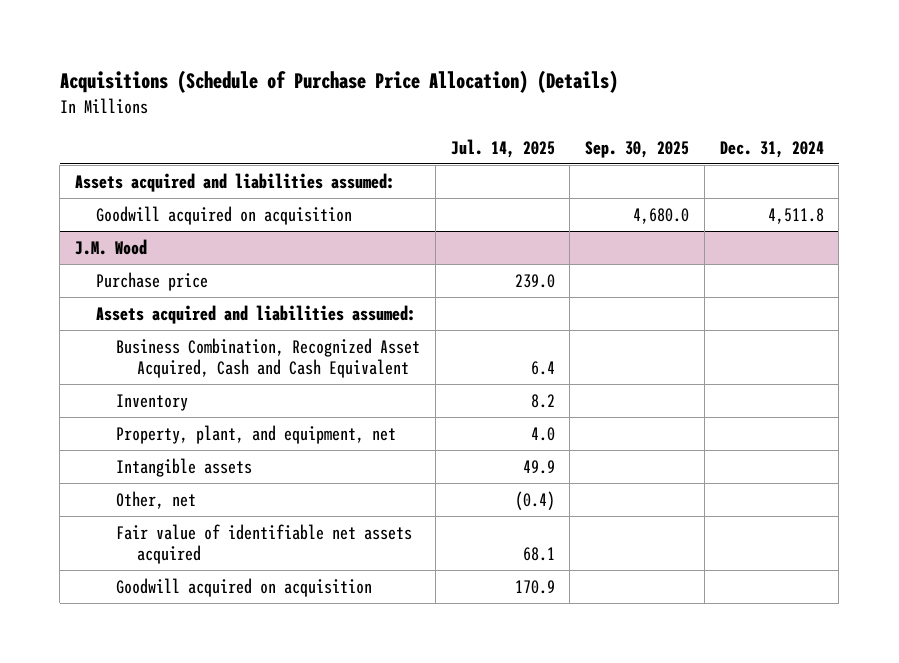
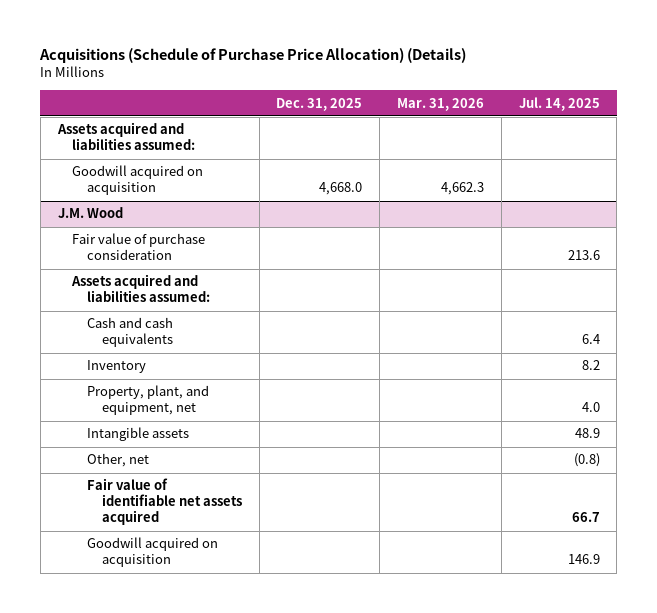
- | Jul. 14, 2025 | Sep. 30, 2025 | Dec. 31, 2024
+ | Dec. 31, 2025 | Mar. 31, 2026 | Jul. 14, 2025
@ J.M. Wood
- Purchase price | 239.0 | |
+ Fair value of purchase consideration | | | 213.6
- Business Combination, Recognized Asset Acquired, Cash and Cash Equivalent | 6.4 | |
+ Cash and cash equivalents | | | 6.4
- Intangible assets | 49.9 | |
- Other, net | (0.4) | |
- Fair value of identifiable net assets acquired | 68.1 | |
- Goodwill acquired on acquisition | 170.9 | |
+ Intangible assets | | | 48.9
+ Other, net | | | (0.8)
+ Fair value of identifiable net assets acquired | | | 66.7
+ Goodwill acquired on acquisition | | | 146.9

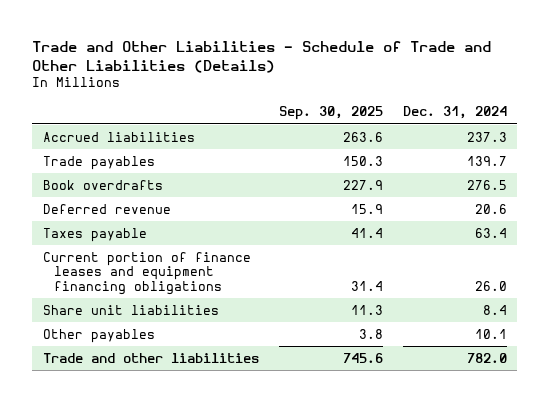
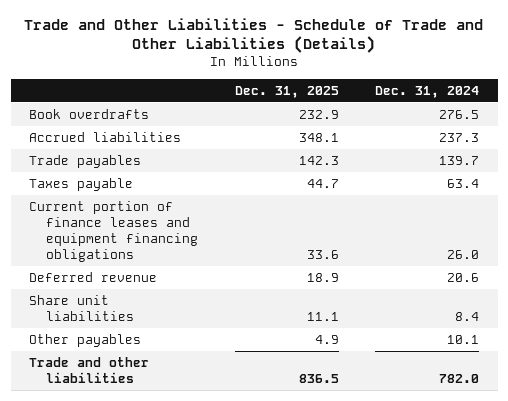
- | Sep. 30, 2025 | Dec. 31, 2024
+ | Dec. 31, 2025 | Dec. 31, 2024
moved up: Book overdrafts | 232.9 | 276.5
moved down: Deferred revenue | 18.9 | 20.6

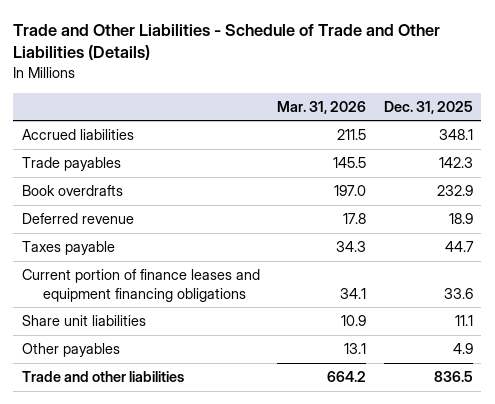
- | Dec. 31, 2025 | Dec. 31, 2024
+ | Mar. 31, 2026 | Dec. 31, 2025
moved down: Book overdrafts | 197.0 | 232.9
moved up: Deferred revenue | 17.8 | 18.9

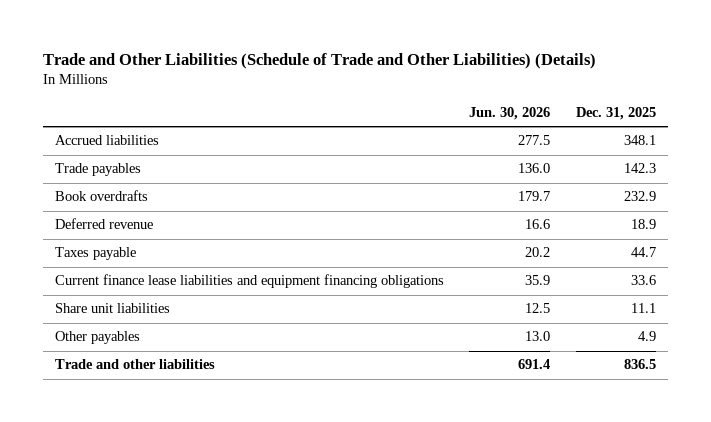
- Trade and Other Liabilities - Schedule of Trade and Other Liabilities (Details)
+ Trade and Other Liabilities (Schedule of Trade and Other Liabilities) (Details)
- | Mar. 31, 2026 | Dec. 31, 2025
+ | Jun. 30, 2026 | Dec. 31, 2025
- Current portion of finance leases and equipment financing obligations | 34.1 | 33.6
+ Current finance lease liabilities and equipment financing obligations | 35.9 | 33.6

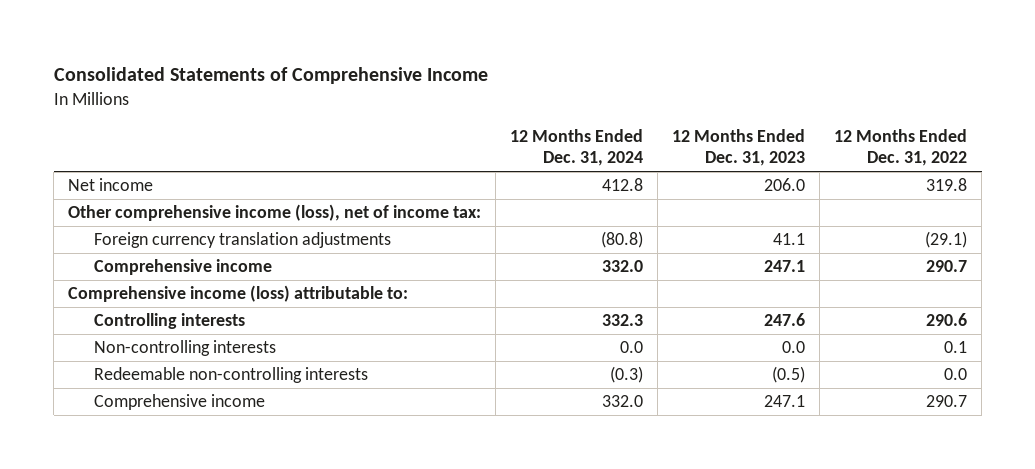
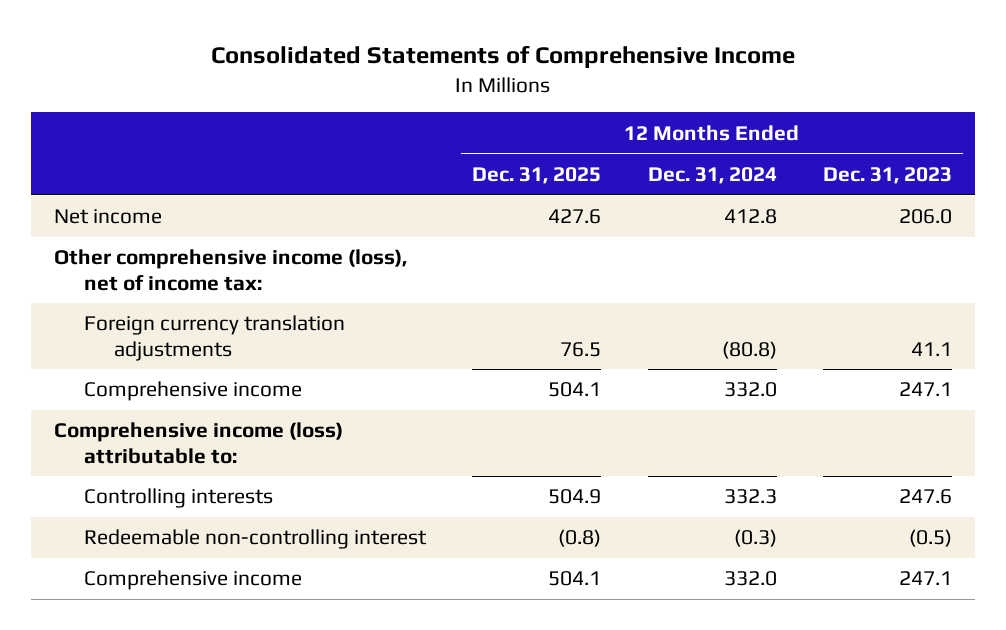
- | 12 Months Ended Dec. 31, 2024 | 12 Months Ended Dec. 31, 2023 | 12 Months Ended Dec. 31, 2022
+ | 12 Months Ended Dec. 31, 2025 | 12 Months Ended Dec. 31, 2024 | 12 Months Ended Dec. 31, 2023
- Non-controlling interests | 0.0 | 0.0 | 0.1
- Redeemable non-controlling interests | (0.3) | (0.5) | 0.0
+ Redeemable non-controlling interest | (0.8) | (0.3) | (0.5)

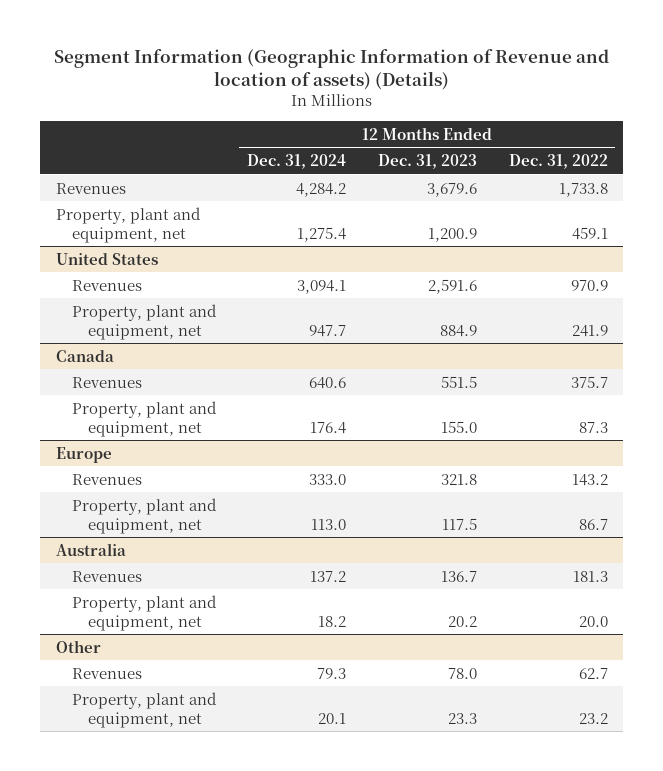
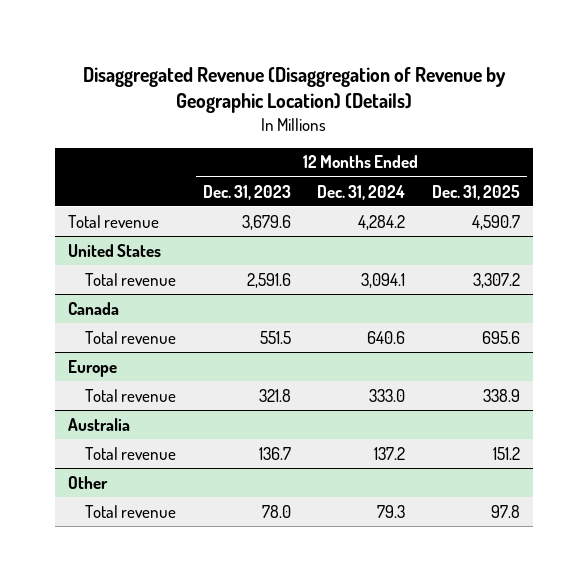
- Segment Information (Geographic Information of Revenue and location of assets) (Details)
+ Disaggregated Revenue (Disaggregation of Revenue by Geographic Location) (Details)
- | 12 Months Ended Dec. 31, 2024 | 12 Months Ended Dec. 31, 2023 | 12 Months Ended Dec. 31, 2022
+ | 12 Months Ended Dec. 31, 2023 | 12 Months Ended Dec. 31, 2024 | 12 Months Ended Dec. 31, 2025
- Revenues | 4,284.2 | 3,679.6 | 1,733.8
- Property, plant and equipment, net | 1,275.4 | 1,200.9 | 459.1
+ Total revenue | 3,679.6 | 4,284.2 | 4,590.7
@ United States
- Revenues | 3,094.1 | 2,591.6 | 970.9
- Property, plant and equipment, net | 947.7 | 884.9 | 241.9
+ Total revenue | 2,591.6 | 3,094.1 | 3,307.2
@ Canada
- Revenues | 640.6 | 551.5 | 375.7
- Property, plant and equipment, net | 176.4 | 155.0 | 87.3
+ Total revenue | 551.5 | 640.6 | 695.6
@ Europe
- Revenues | 333.0 | 321.8 | 143.2
- Property, plant and equipment, net | 113.0 | 117.5 | 86.7
+ Total revenue | 321.8 | 333.0 | 338.9
@ Australia
- Revenues | 137.2 | 136.7 | 181.3
- Property, plant and equipment, net | 18.2 | 20.2 | 20.0
+ Total revenue | 136.7 | 137.2 | 151.2
@ Other
- Revenues | 79.3 | 78.0 | 62.7
- Property, plant and equipment, net | 20.1 | 23.3 | 23.2
+ Total revenue | 78.0 | 79.3 | 97.8

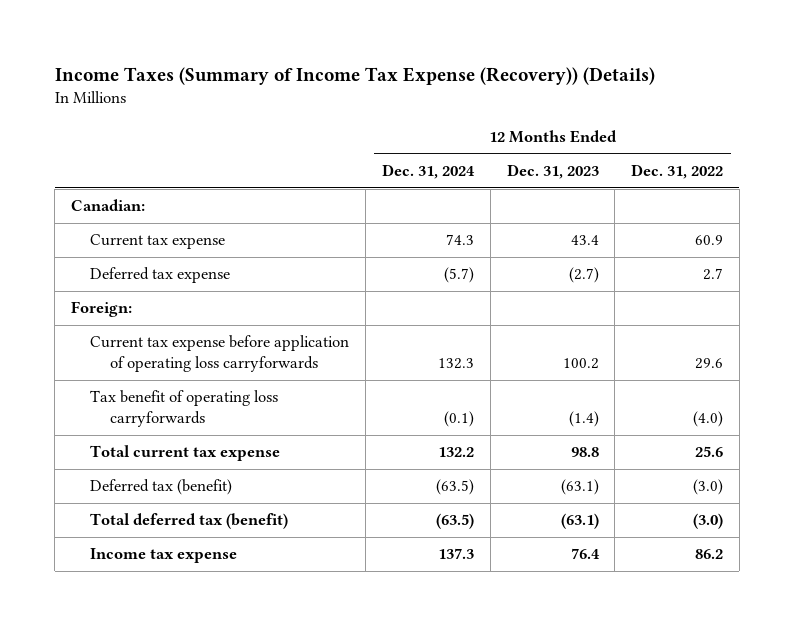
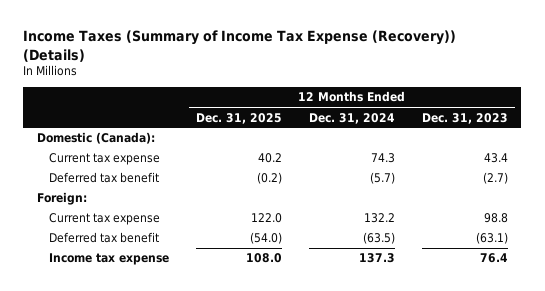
- | 12 Months Ended Dec. 31, 2024 | 12 Months Ended Dec. 31, 2023 | 12 Months Ended Dec. 31, 2022
+ | 12 Months Ended Dec. 31, 2025 | 12 Months Ended Dec. 31, 2024 | 12 Months Ended Dec. 31, 2023
- Canadian:
+ Domestic (Canada):
- Deferred tax expense | (5.7) | (2.7) | 2.7
+ Deferred tax benefit | (0.2) | (5.7) | (2.7)
- Current tax expense before application of operating loss carryforwards | 132.3 | 100.2 | 29.6
- Tax benefit of operating loss carryforwards | (0.1) | (1.4) | (4.0)
- Total current tax expense | 132.2 | 98.8 | 25.6
- Deferred tax (benefit) | (63.5) | (63.1) | (3.0)
- Total deferred tax (benefit) | (63.5) | (63.1) | (3.0)
+ Current tax expense | 122.0 | 132.2 | 98.8
+ Deferred tax benefit | (54.0) | (63.5) | (63.1)

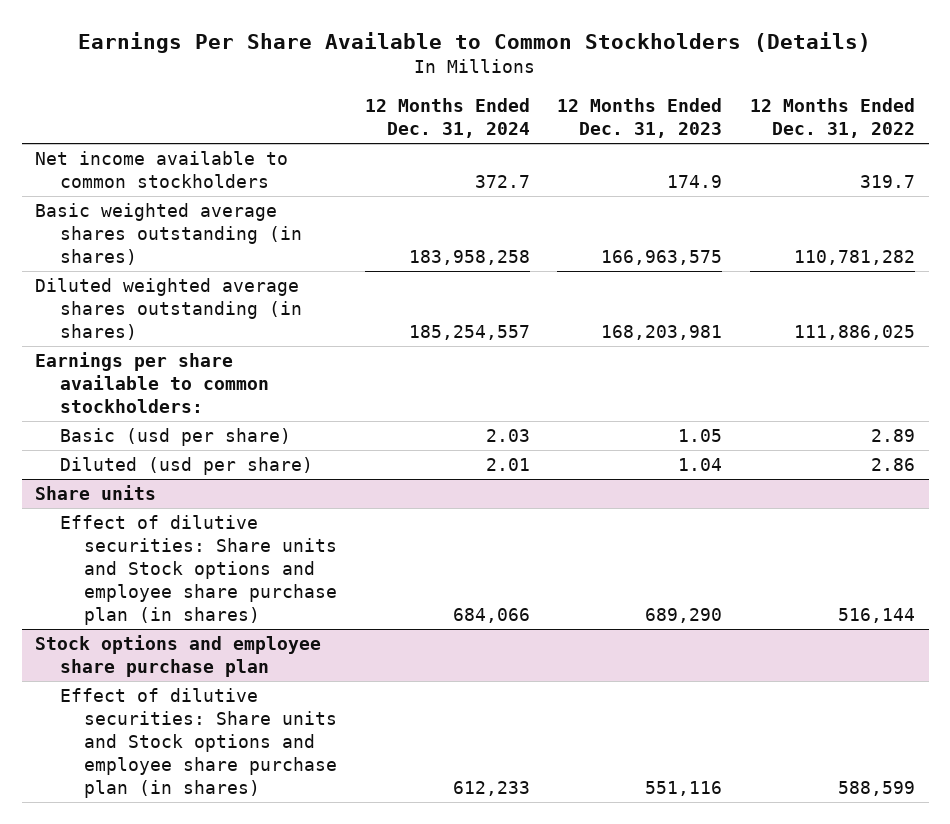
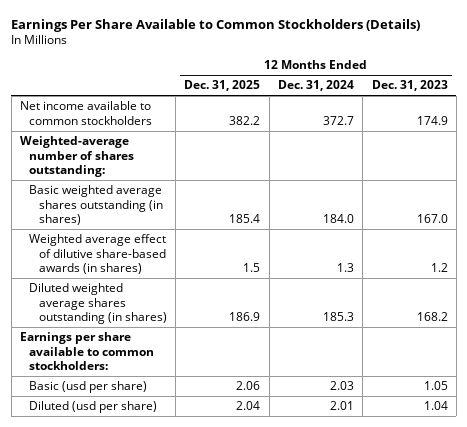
- | 12 Months Ended Dec. 31, 2024 | 12 Months Ended Dec. 31, 2023 | 12 Months Ended Dec. 31, 2022
+ | 12 Months Ended Dec. 31, 2025 | 12 Months Ended Dec. 31, 2024 | 12 Months Ended Dec. 31, 2023
- Basic weighted average shares outstanding (in shares) | 183,958,258 | 166,963,575 | 110,781,282
- Diluted weighted average shares outstanding (in shares) | 185,254,557 | 168,203,981 | 111,886,025
+ Weighted-average number of shares outstanding:
+ Basic weighted average shares outstanding (in shares) | 185.4 | 184.0 | 167.0
+ Weighted average effect of dilutive share-based awards (in shares) | 1.5 | 1.3 | 1.2
+ Diluted weighted average shares outstanding (in shares) | 186.9 | 185.3 | 168.2
- Share units
- Effect of dilutive securities: Share units and Stock options and employee share purchase plan (in shares) | 684,066 | 689,290 | 516,144
- Stock options and employee share purchase plan
- Effect of dilutive securities: Share units and Stock options and employee share purchase plan (in shares) | 612,233 | 551,116 | 588,599

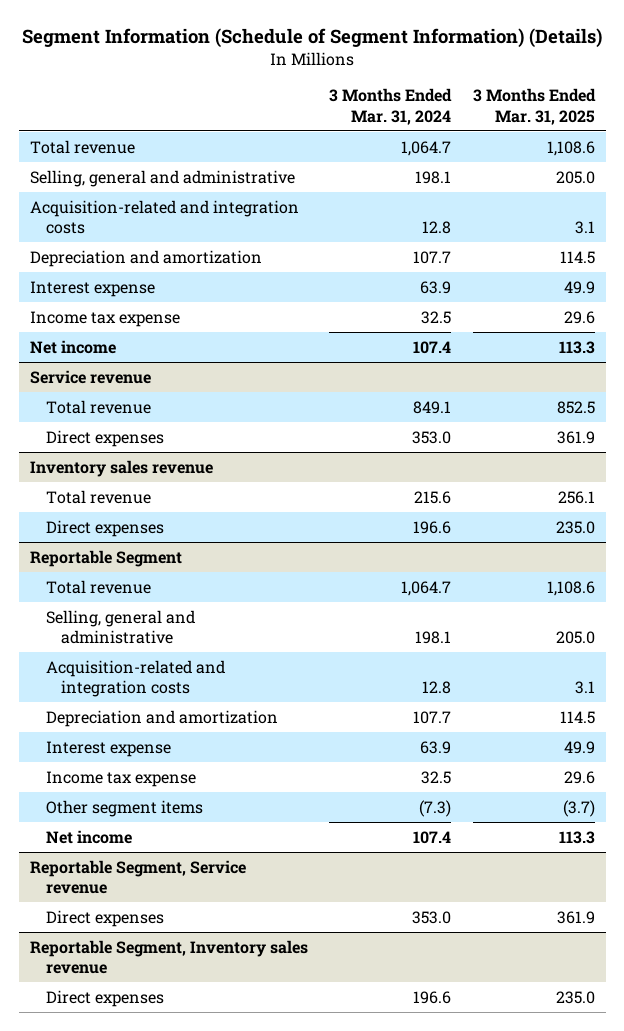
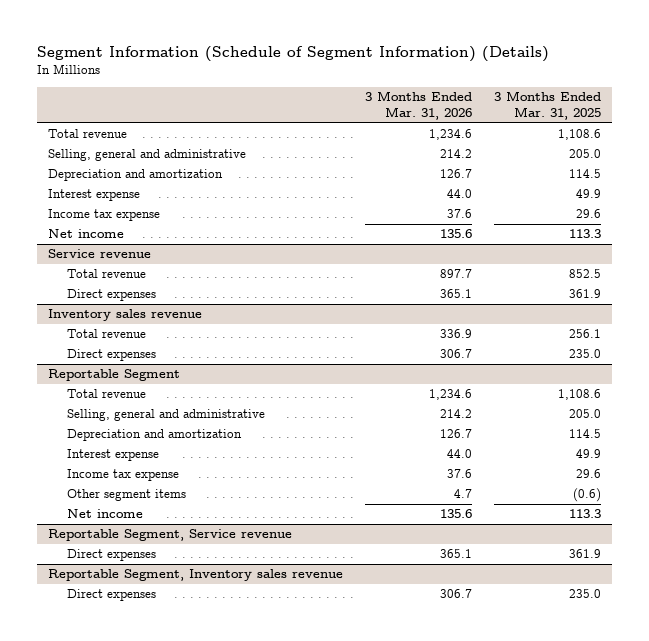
- | 3 Months Ended Mar. 31, 2024 | 3 Months Ended Mar. 31, 2025
+ | 3 Months Ended Mar. 31, 2026 | 3 Months Ended Mar. 31, 2025
- Acquisition-related and integration costs | 12.8 | 3.1
@ Reportable Segment
- Acquisition-related and integration costs | 12.8 | 3.1
- Other segment items | (7.3) | (3.7)
+ Other segment items | 4.7 | (0.6)

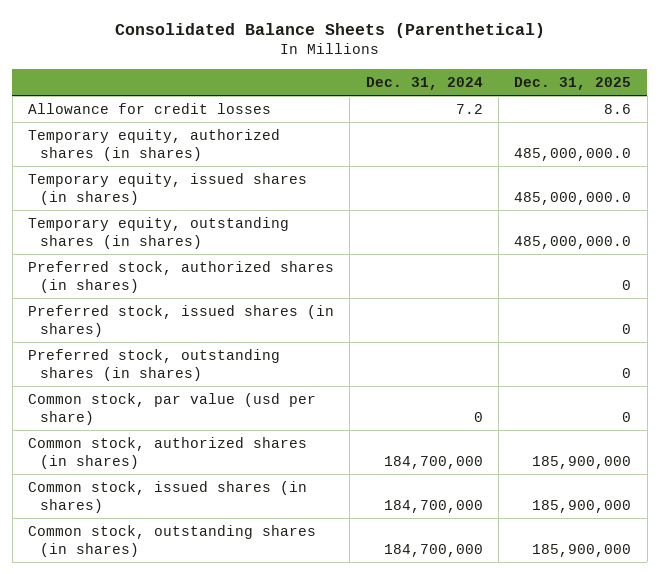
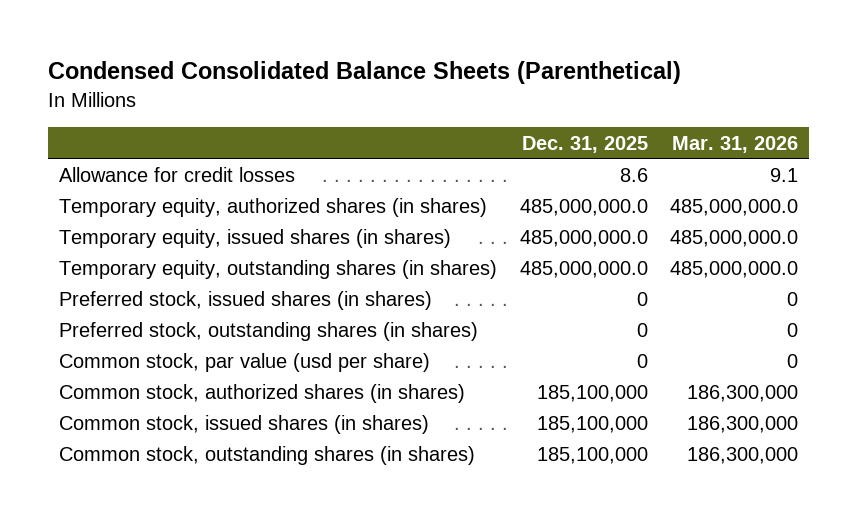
- Consolidated Balance Sheets (Parenthetical)
+ Condensed Consolidated Balance Sheets (Parenthetical)
- | Dec. 31, 2024 | Dec. 31, 2025
+ | Dec. 31, 2025 | Mar. 31, 2026
- Preferred stock, authorized shares (in shares) | | 0
- Common stock, authorized shares (in shares) | 184,700,000 | 185,900,000
- Common stock, issued shares (in shares) | 184,700,000 | 185,900,000
- Common stock, outstanding shares (in shares) | 184,700,000 | 185,900,000
+ Common stock, authorized shares (in shares) | 185,100,000 | 186,300,000
+ Common stock, issued shares (in shares) | 185,100,000 | 186,300,000
+ Common stock, outstanding shares (in shares) | 185,100,000 | 186,300,000

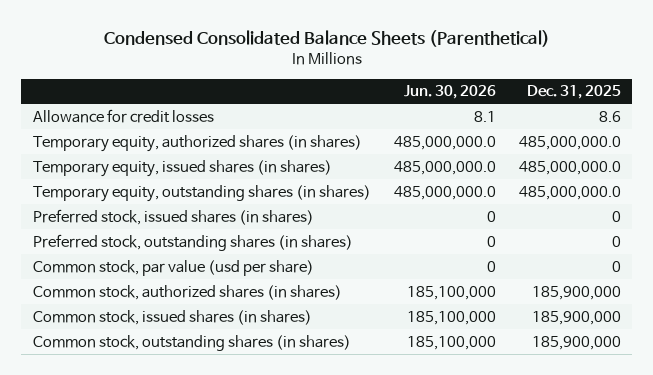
- | Dec. 31, 2025 | Mar. 31, 2026
+ | Jun. 30, 2026 | Dec. 31, 2025
- Common stock, authorized shares (in shares) | 185,100,000 | 186,300,000
- Common stock, issued shares (in shares) | 185,100,000 | 186,300,000
- Common stock, outstanding shares (in shares) | 185,100,000 | 186,300,000
+ Common stock, authorized shares (in shares) | 185,100,000 | 185,900,000
+ Common stock, issued shares (in shares) | 185,100,000 | 185,900,000
+ Common stock, outstanding shares (in shares) | 185,100,000 | 185,900,000

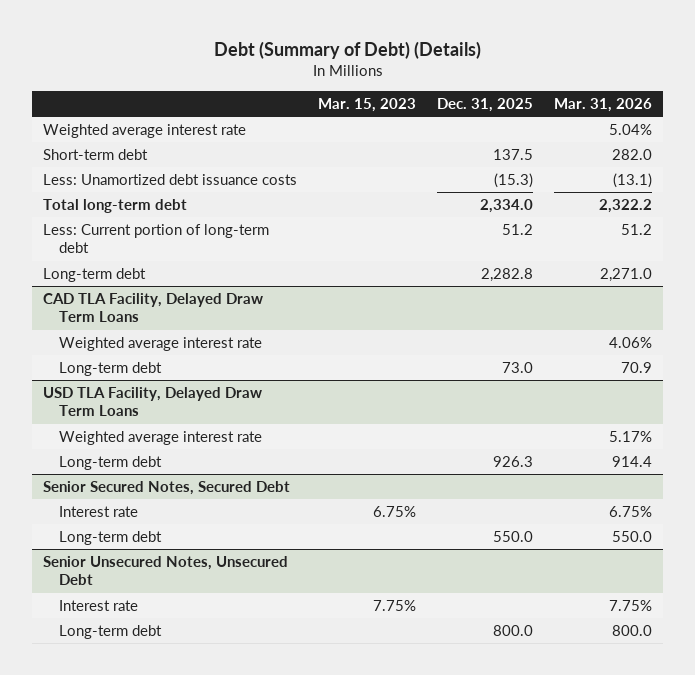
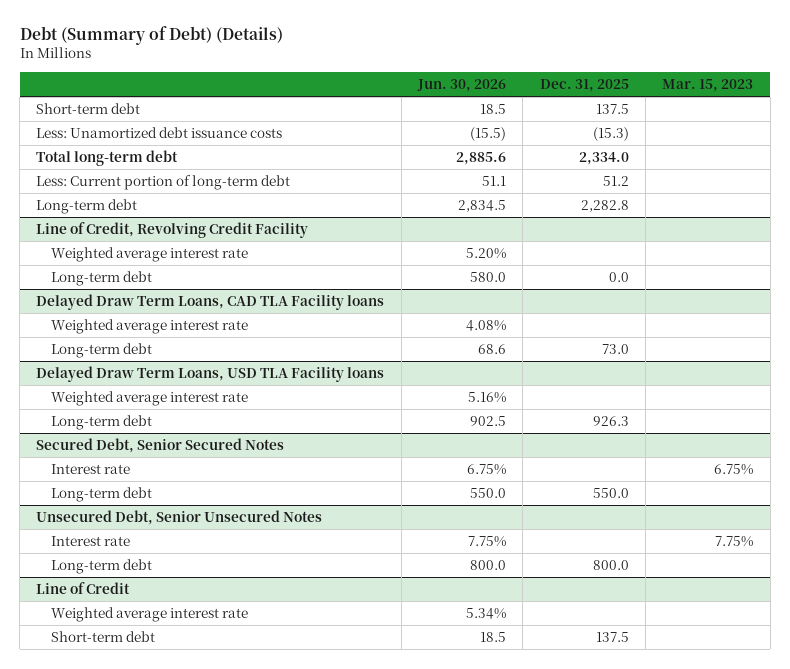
- | Mar. 15, 2023 | Dec. 31, 2025 | Mar. 31, 2026
+ | Jun. 30, 2026 | Dec. 31, 2025 | Mar. 15, 2023
- Weighted average interest rate | | | 5.04%
- CAD TLA Facility, Delayed Draw Term Loans
+ Line of Credit, Revolving Credit Facility
+ Long-term debt | 580.0 | 0.0 |
+ Delayed Draw Term Loans, CAD TLA Facility loans
+ Weighted average interest rate | 4.08% | |
- USD TLA Facility, Delayed Draw Term Loans
+ Delayed Draw Term Loans, USD TLA Facility loans
- Senior Secured Notes, Secured Debt
+ Secured Debt, Senior Secured Notes
- Senior Unsecured Notes, Unsecured Debt
+ Unsecured Debt, Senior Unsecured Notes
+ Line of Credit
+ Weighted average interest rate | 5.34% | |
+ Short-term debt | 18.5 | 137.5 |

